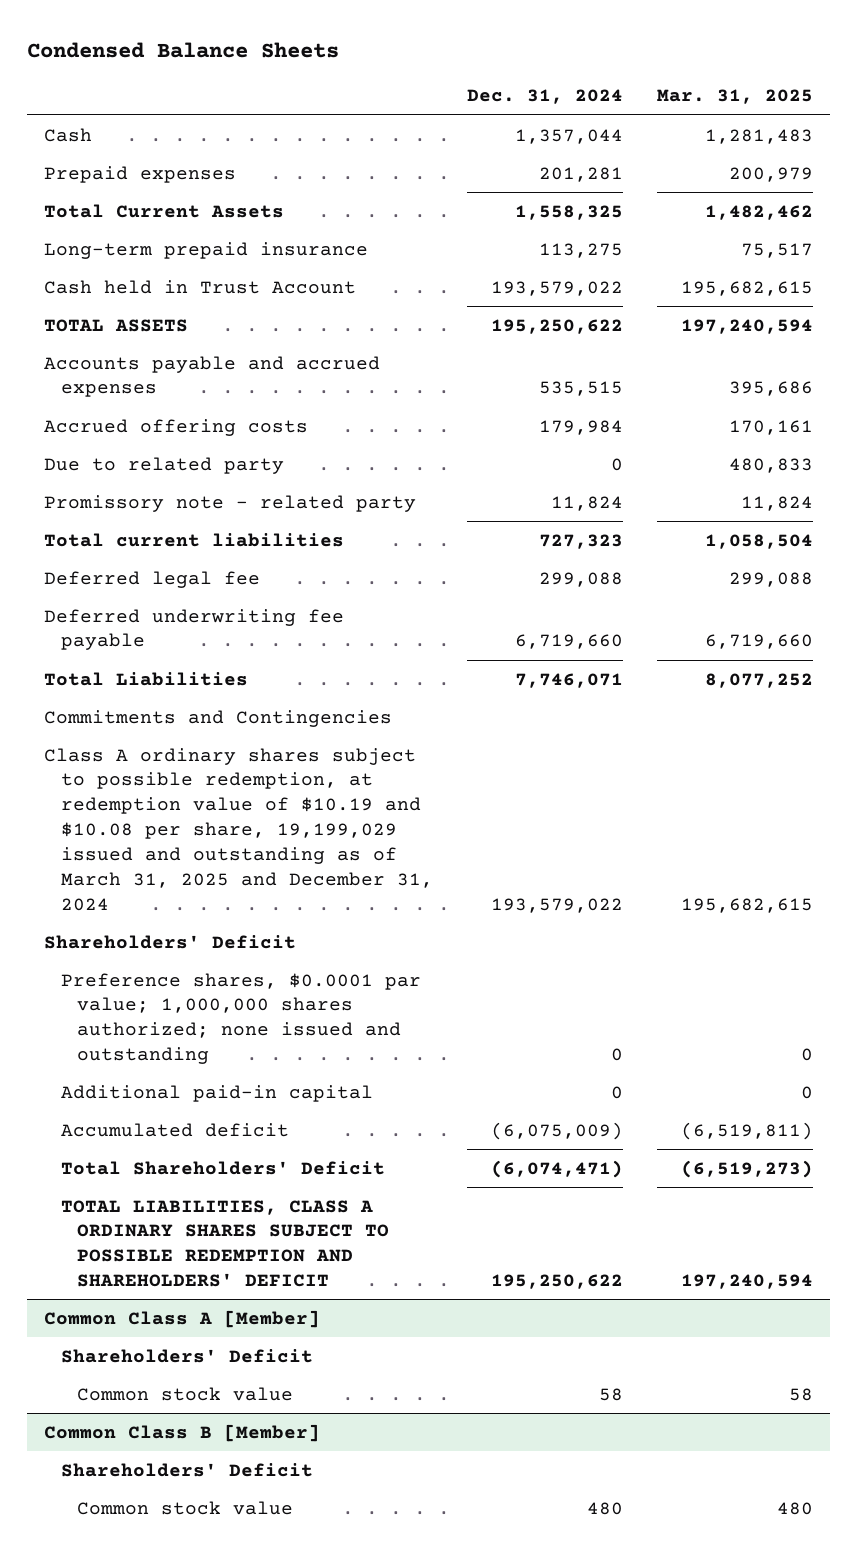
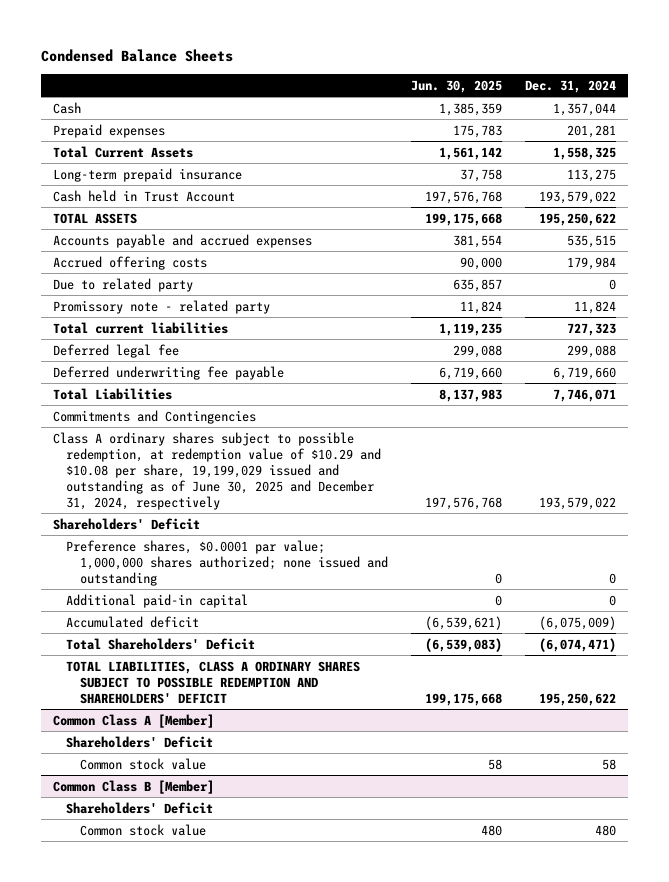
- | Dec. 31, 2024 | Mar. 31, 2025
+ | Jun. 30, 2025 | Dec. 31, 2024
- Class A ordinary shares subject to possible redemption, at redemption value of $10.19 and $10.08 per share, 19,199,029 issued and outstanding as of March 31, 2025 and December 31, 2024 | 193,579,022 | 195,682,615
+ Class A ordinary shares subject to possible redemption, at redemption value of $10.29 and $10.08 per share, 19,199,029 issued and outstanding as of June 30, 2025 and December 31, 2024, respectively | 197,576,768 | 193,579,022

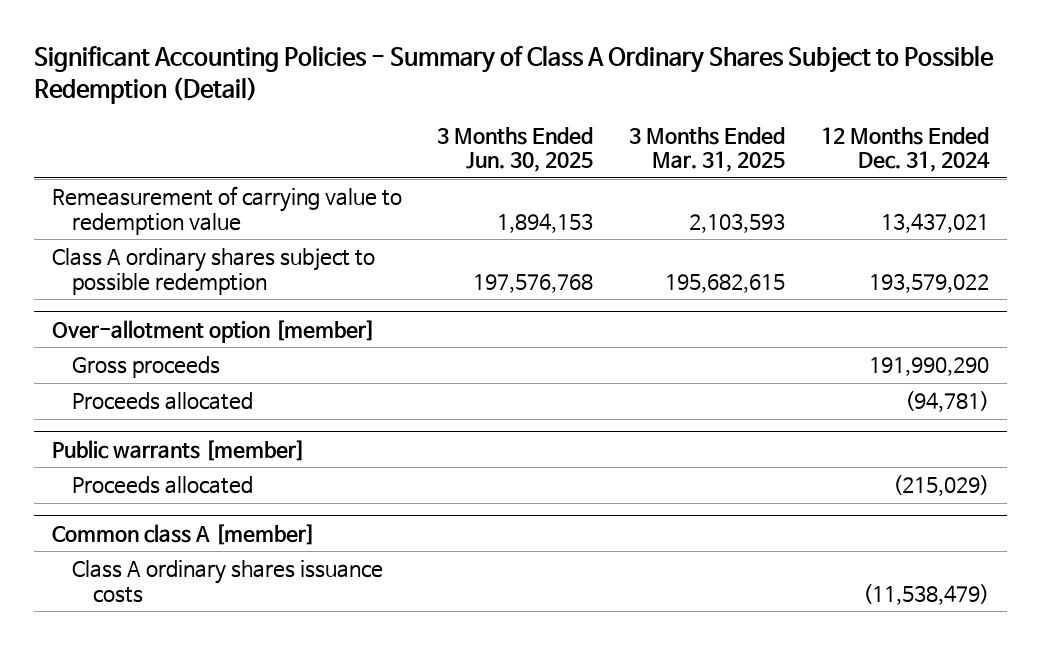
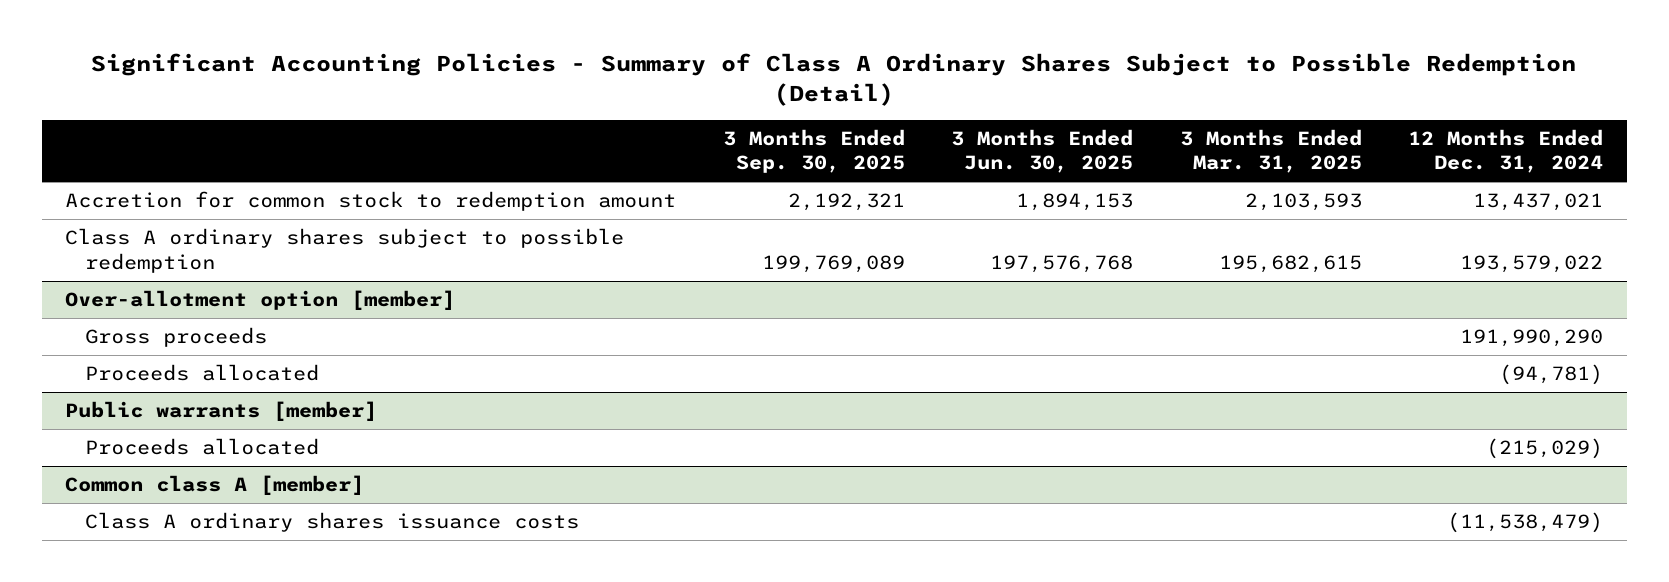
- | 3 Months Ended Jun. 30, 2025 | 3 Months Ended Mar. 31, 2025 | 12 Months Ended Dec. 31, 2024
+ | 3 Months Ended Sep. 30, 2025 | 3 Months Ended Jun. 30, 2025 | 3 Months Ended Mar. 31, 2025 | 12 Months Ended Dec. 31, 2024
- Remeasurement of carrying value to redemption value | 1,894,153 | 2,103,593 | 13,437,021
+ Accretion for common stock to redemption amount | 2,192,321 | 1,894,153 | 2,103,593 | 13,437,021

